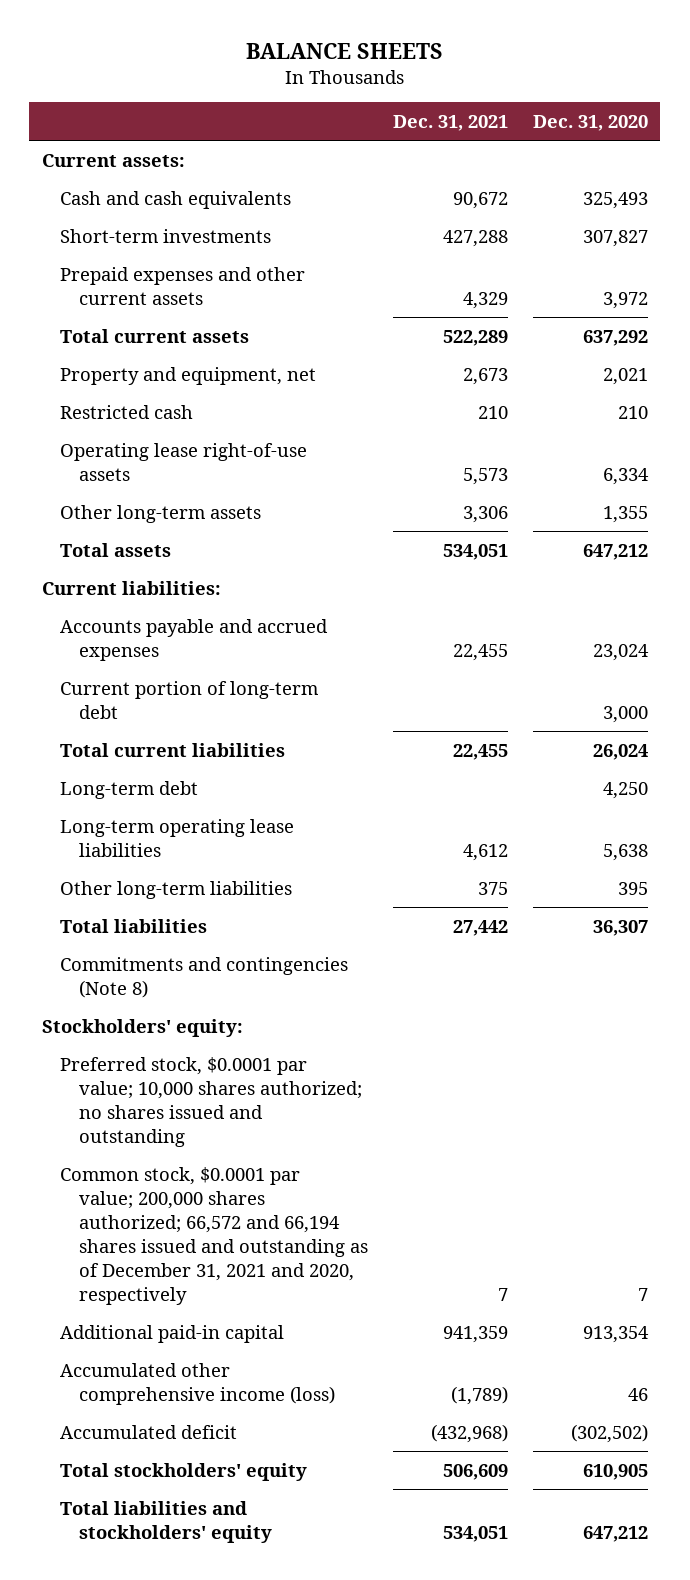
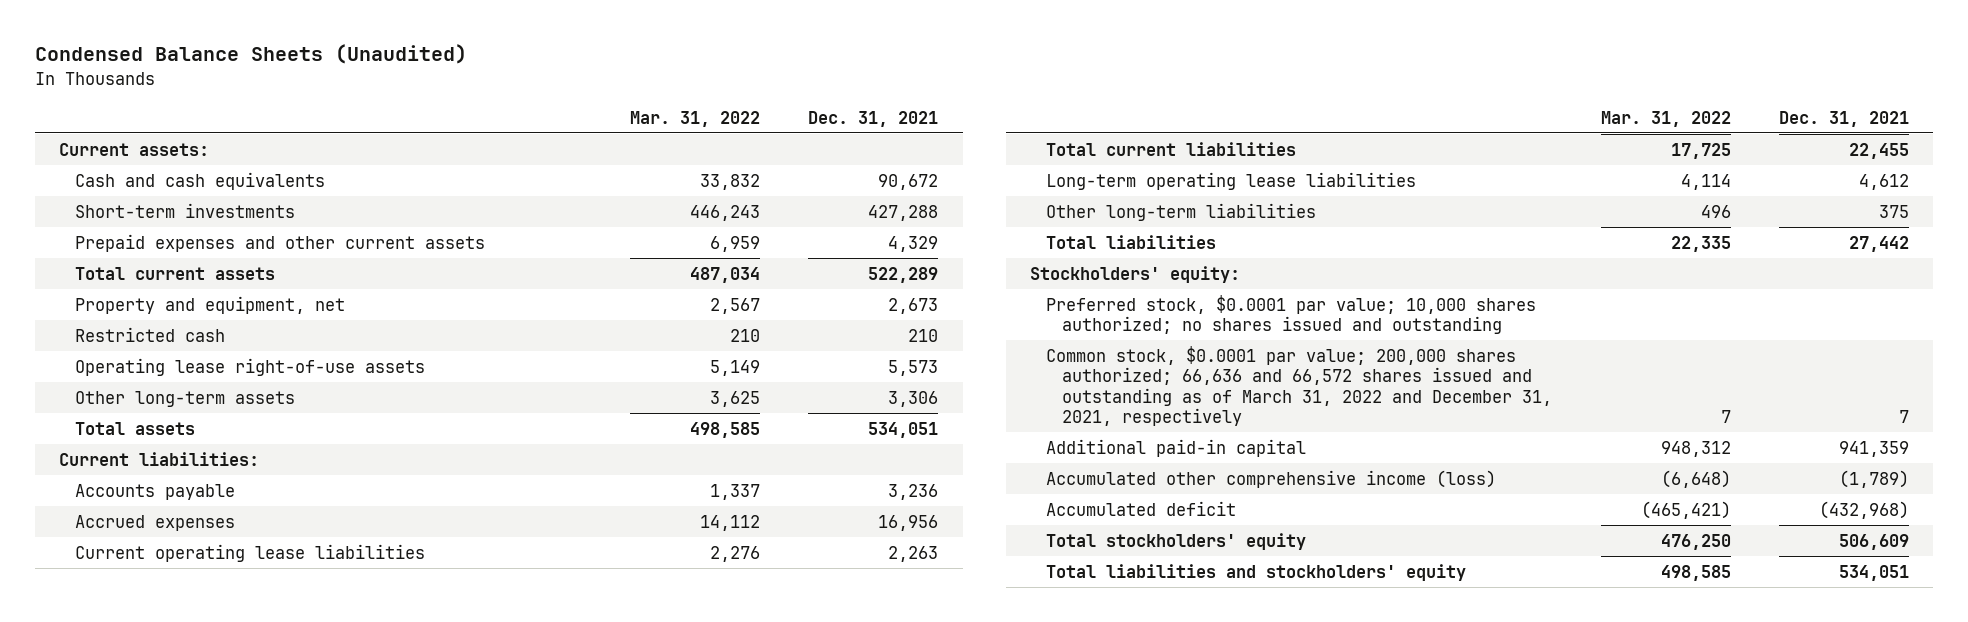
- BALANCE SHEETS
+ Condensed Balance Sheets (Unaudited)
- | Dec. 31, 2021 | Dec. 31, 2020
+ | Mar. 31, 2022 | Dec. 31, 2021
- Accounts payable and accrued expenses | 22,455 | 23,024
- Current portion of long-term debt | | 3,000
+ Accounts payable | 1,337 | 3,236
+ Accrued expenses | 14,112 | 16,956
+ Current operating lease liabilities | 2,276 | 2,263
- Long-term debt | | 4,250
- Commitments and contingencies (Note 8)
- Common stock, $0.0001 par value; 200,000 shares authorized; 66,572 and 66,194 shares issued and outstanding as of December 31, 2021 and 2020, respectively | 7 | 7
+ Common stock, $0.0001 par value; 200,000 shares authorized; 66,636 and 66,572 shares issued and outstanding as of March 31, 2022 and December 31, 2021, respectively | 7 | 7

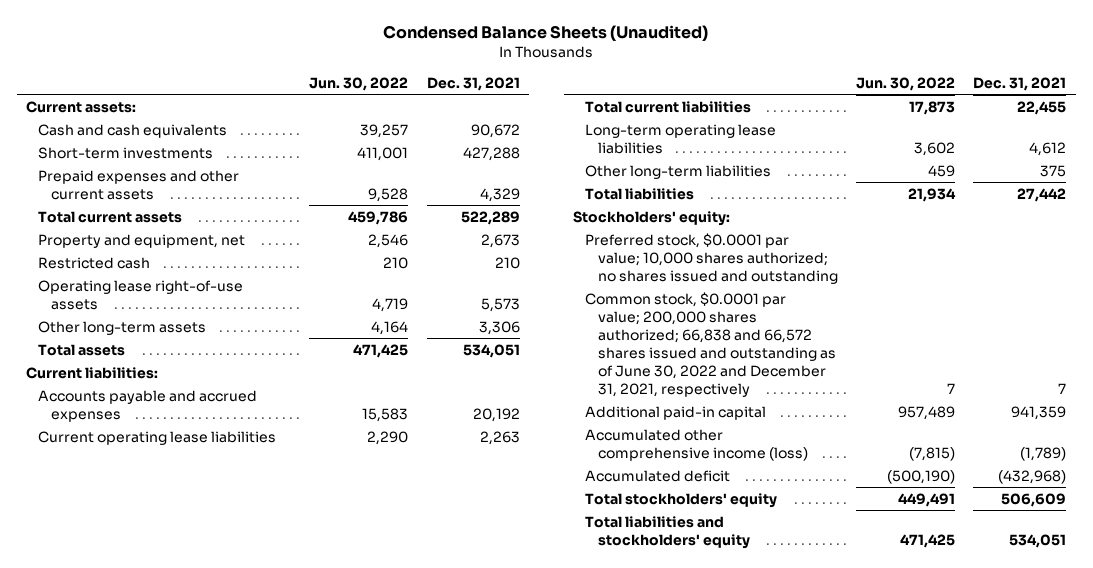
- | Mar. 31, 2022 | Dec. 31, 2021
+ | Jun. 30, 2022 | Dec. 31, 2021
- Accounts payable | 1,337 | 3,236
- Accrued expenses | 14,112 | 16,956
+ Accounts payable and accrued expenses | 15,583 | 20,192
- Common stock, $0.0001 par value; 200,000 shares authorized; 66,636 and 66,572 shares issued and outstanding as of March 31, 2022 and December 31, 2021, respectively | 7 | 7
+ Common stock, $0.0001 par value; 200,000 shares authorized; 66,838 and 66,572 shares issued and outstanding as of June 30, 2022 and December 31, 2021, respectively | 7 | 7

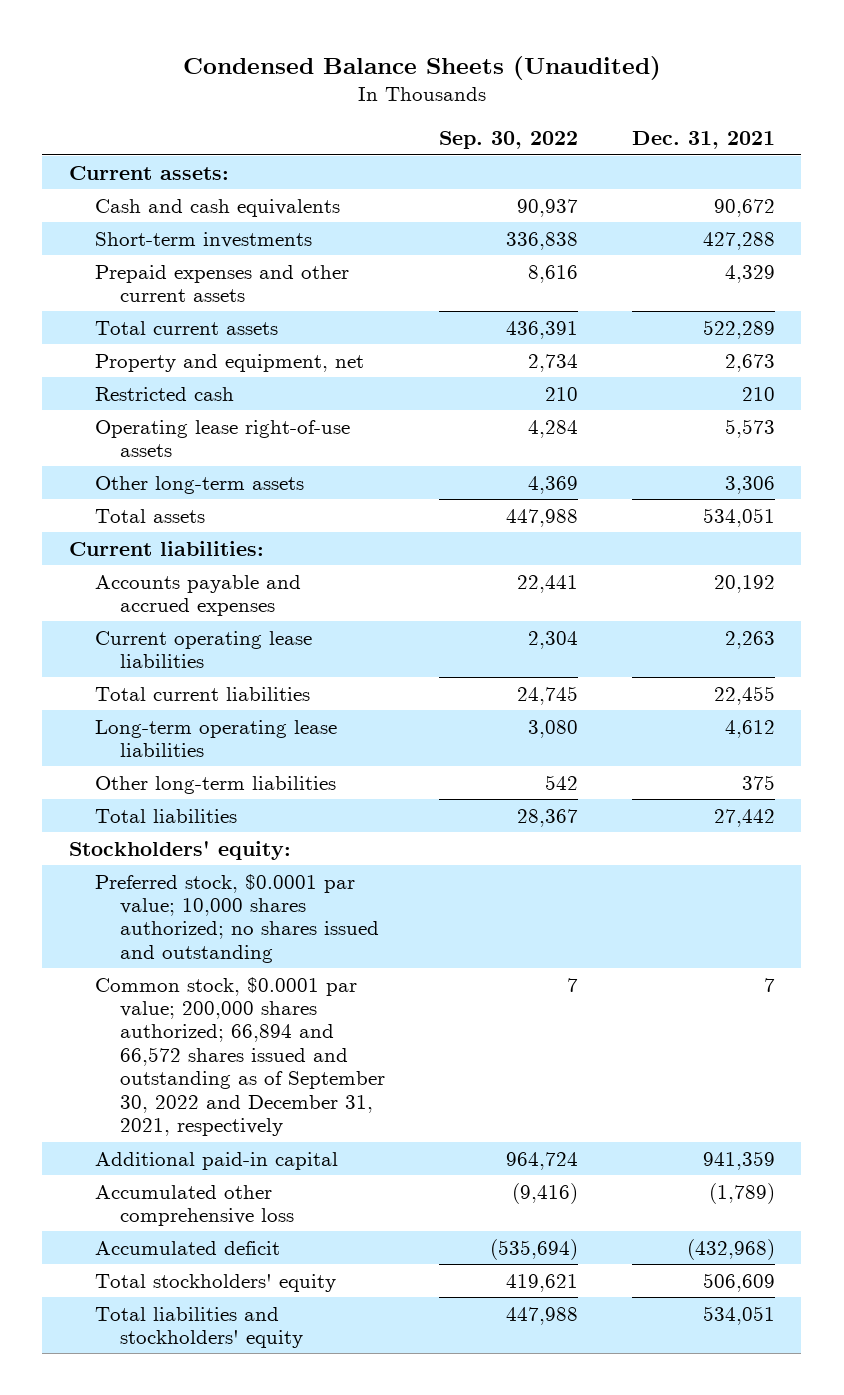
- | Jun. 30, 2022 | Dec. 31, 2021
+ | Sep. 30, 2022 | Dec. 31, 2021
- Common stock, $0.0001 par value; 200,000 shares authorized; 66,838 and 66,572 shares issued and outstanding as of June 30, 2022 and December 31, 2021, respectively | 7 | 7
+ Common stock, $0.0001 par value; 200,000 shares authorized; 66,894 and 66,572 shares issued and outstanding as of September 30, 2022 and December 31, 2021, respectively | 7 | 7
- Accumulated other comprehensive income (loss) | (7,815) | (1,789)
+ Accumulated other comprehensive loss | (9,416) | (1,789)

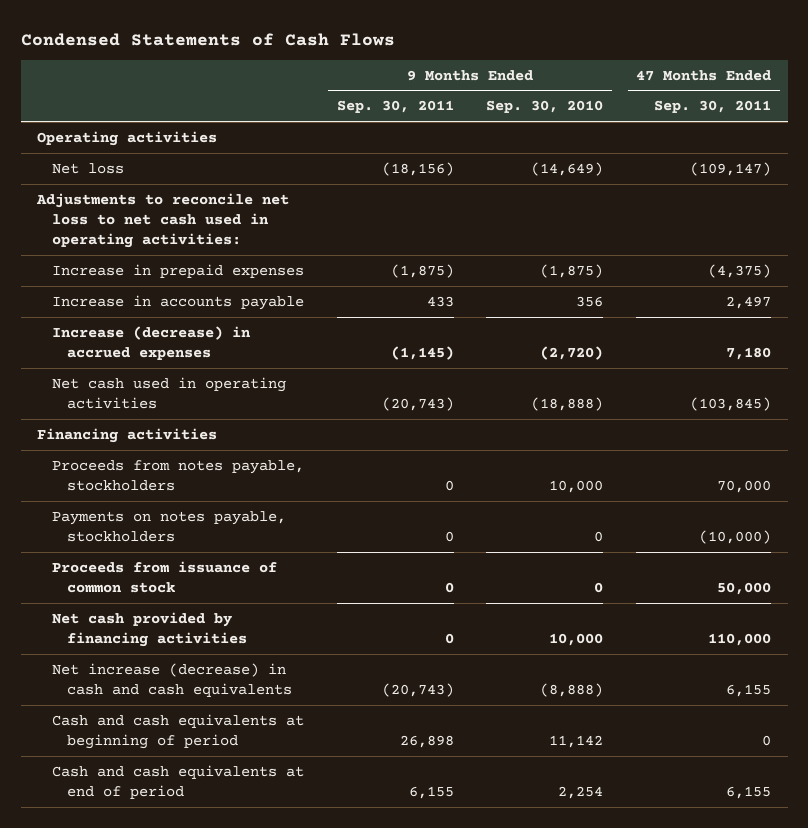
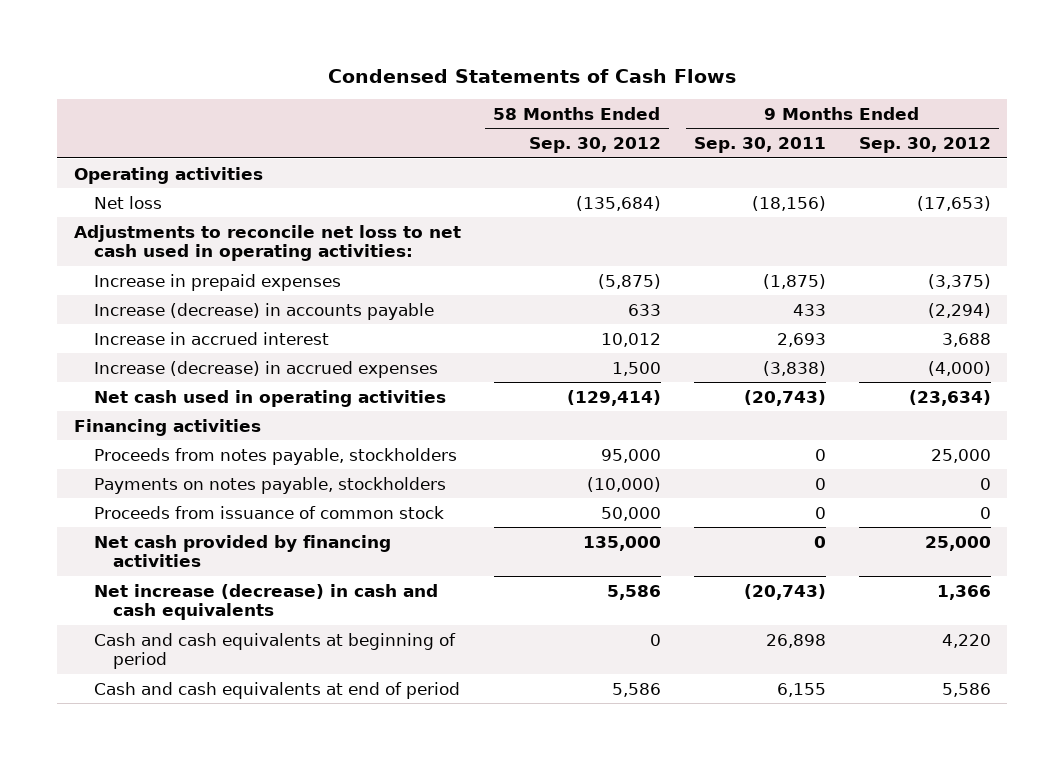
- | 9 Months Ended Sep. 30, 2011 | 9 Months Ended Sep. 30, 2010 | 47 Months Ended Sep. 30, 2011
+ | 58 Months Ended Sep. 30, 2012 | 9 Months Ended Sep. 30, 2011 | 9 Months Ended Sep. 30, 2012
- Increase in accounts payable | 433 | 356 | 2,497
- Increase (decrease) in accrued expenses | (1,145) | (2,720) | 7,180
+ Increase (decrease) in accounts payable | 633 | 433 | (2,294)
+ Increase in accrued interest | 10,012 | 2,693 | 3,688
+ Increase (decrease) in accrued expenses | 1,500 | (3,838) | (4,000)

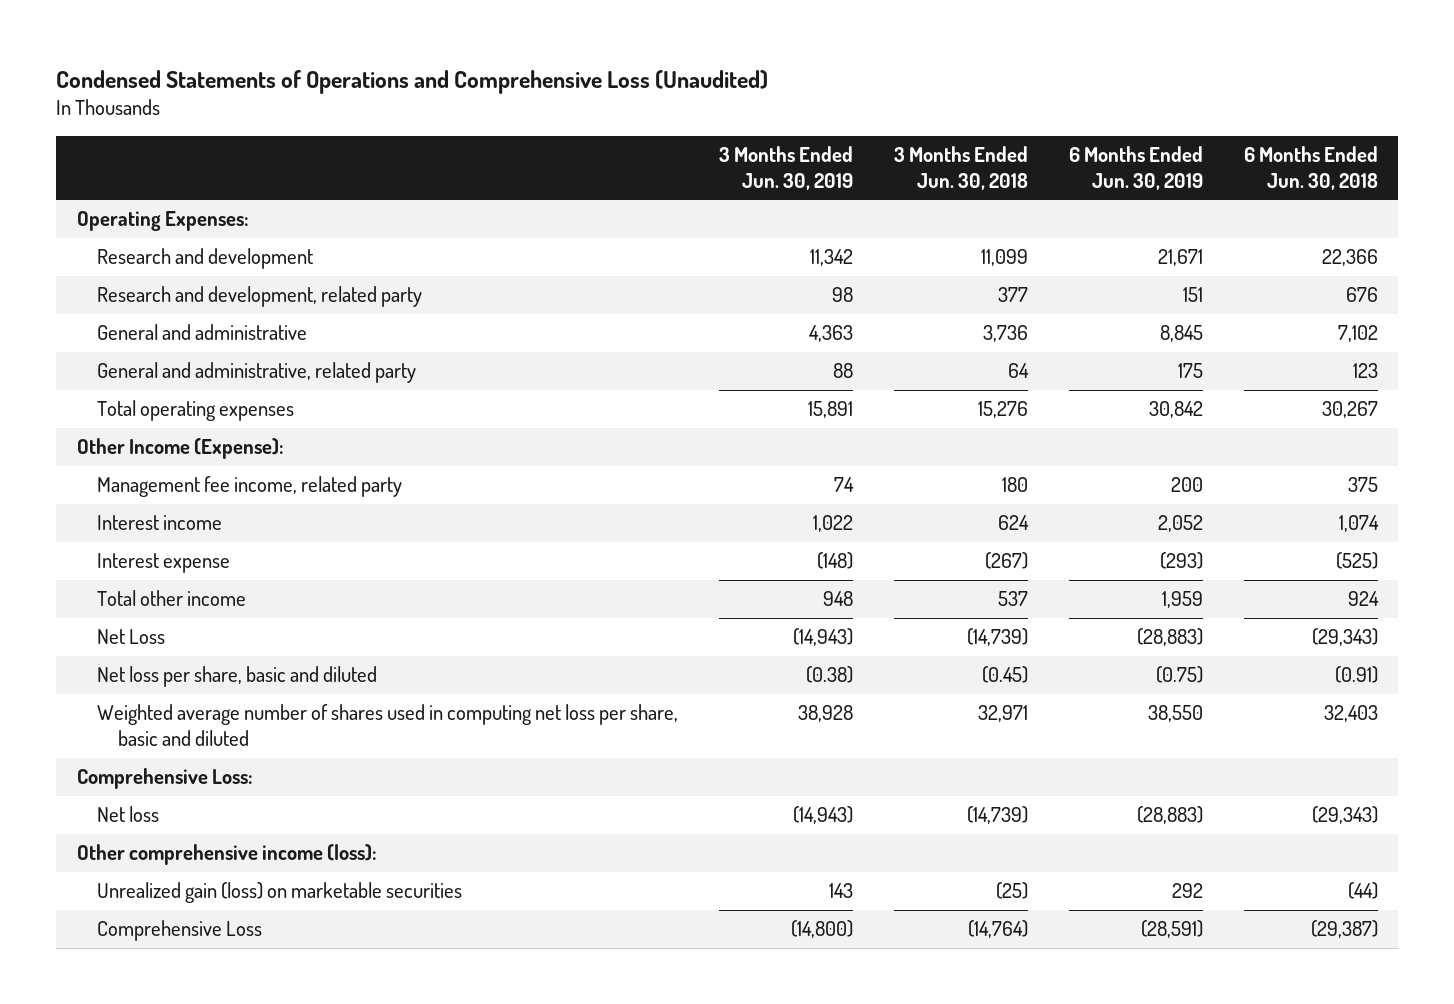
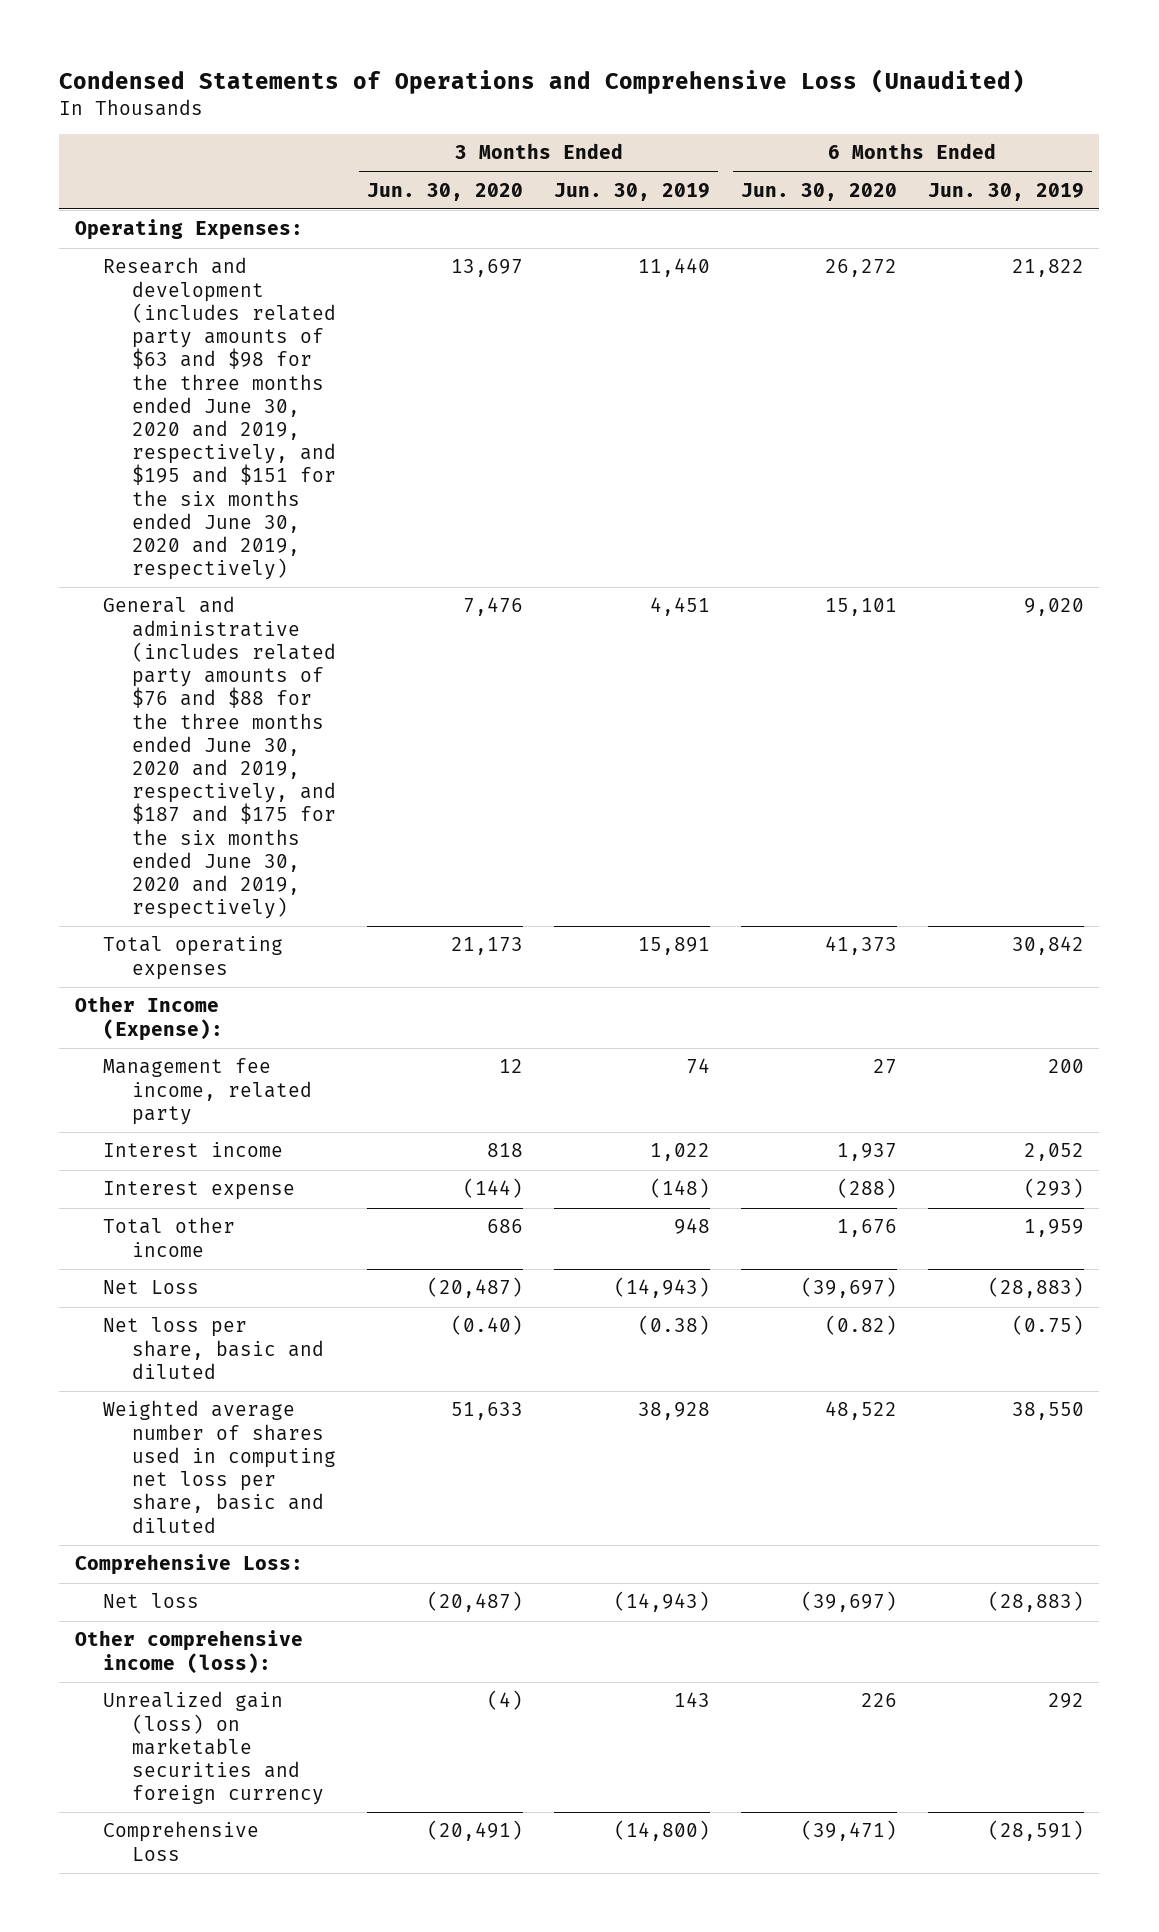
- | 3 Months Ended Jun. 30, 2019 | 3 Months Ended Jun. 30, 2018 | 6 Months Ended Jun. 30, 2019 | 6 Months Ended Jun. 30, 2018
+ | 3 Months Ended Jun. 30, 2020 | 3 Months Ended Jun. 30, 2019 | 6 Months Ended Jun. 30, 2020 | 6 Months Ended Jun. 30, 2019
- Research and development | 11,342 | 11,099 | 21,671 | 22,366
- Research and development, related party | 98 | 377 | 151 | 676
- General and administrative | 4,363 | 3,736 | 8,845 | 7,102
- General and administrative, related party | 88 | 64 | 175 | 123
+ Research and development (includes related party amounts of $63 and $98 for the three months ended June 30, 2020 and 2019, respectively, and $195 and $151 for the six months ended June 30, 2020 and 2019, respectively) | 13,697 | 11,440 | 26,272 | 21,822
+ General and administrative (includes related party amounts of $76 and $88 for the three months ended June 30, 2020 and 2019, respectively, and $187 and $175 for the six months ended June 30, 2020 and 2019, respectively) | 7,476 | 4,451 | 15,101 | 9,020
- Unrealized gain (loss) on marketable securities | 143 | (25) | 292 | (44)
+ Unrealized gain (loss) on marketable securities and foreign currency | (4) | 143 | 226 | 292

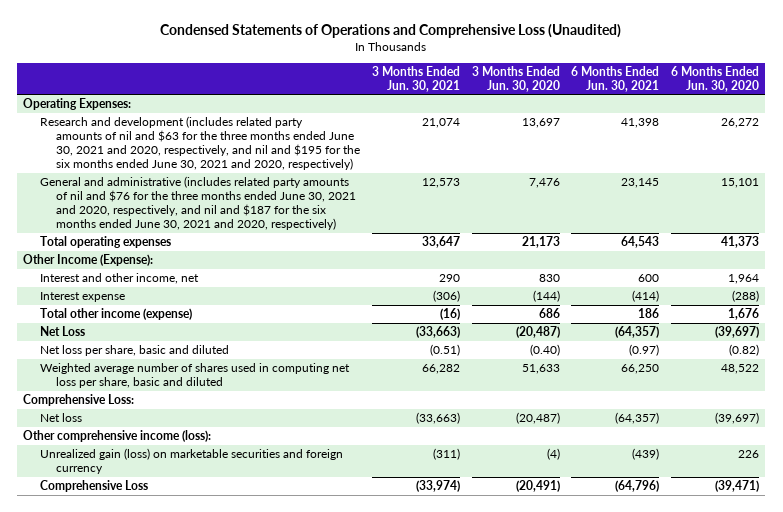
- | 3 Months Ended Jun. 30, 2020 | 3 Months Ended Jun. 30, 2019 | 6 Months Ended Jun. 30, 2020 | 6 Months Ended Jun. 30, 2019
+ | 3 Months Ended Jun. 30, 2021 | 3 Months Ended Jun. 30, 2020 | 6 Months Ended Jun. 30, 2021 | 6 Months Ended Jun. 30, 2020
- Research and development (includes related party amounts of $63 and $98 for the three months ended June 30, 2020 and 2019, respectively, and $195 and $151 for the six months ended June 30, 2020 and 2019, respectively) | 13,697 | 11,440 | 26,272 | 21,822
- General and administrative (includes related party amounts of $76 and $88 for the three months ended June 30, 2020 and 2019, respectively, and $187 and $175 for the six months ended June 30, 2020 and 2019, respectively) | 7,476 | 4,451 | 15,101 | 9,020
+ Research and development (includes related party amounts of nil and $63 for the three months ended June 30, 2021 and 2020, respectively, and nil and $195 for the six months ended June 30, 2021 and 2020, respectively) | 21,074 | 13,697 | 41,398 | 26,272
+ General and administrative (includes related party amounts of nil and $76 for the three months ended June 30, 2021 and 2020, respectively, and nil and $187 for the six months ended June 30, 2021 and 2020, respectively) | 12,573 | 7,476 | 23,145 | 15,101
- Management fee income, related party | 12 | 74 | 27 | 200
- Interest income | 818 | 1,022 | 1,937 | 2,052
+ Interest and other income, net | 290 | 830 | 600 | 1,964
- Total other income | 686 | 948 | 1,676 | 1,959
+ Total other income (expense) | (16) | 686 | 186 | 1,676

